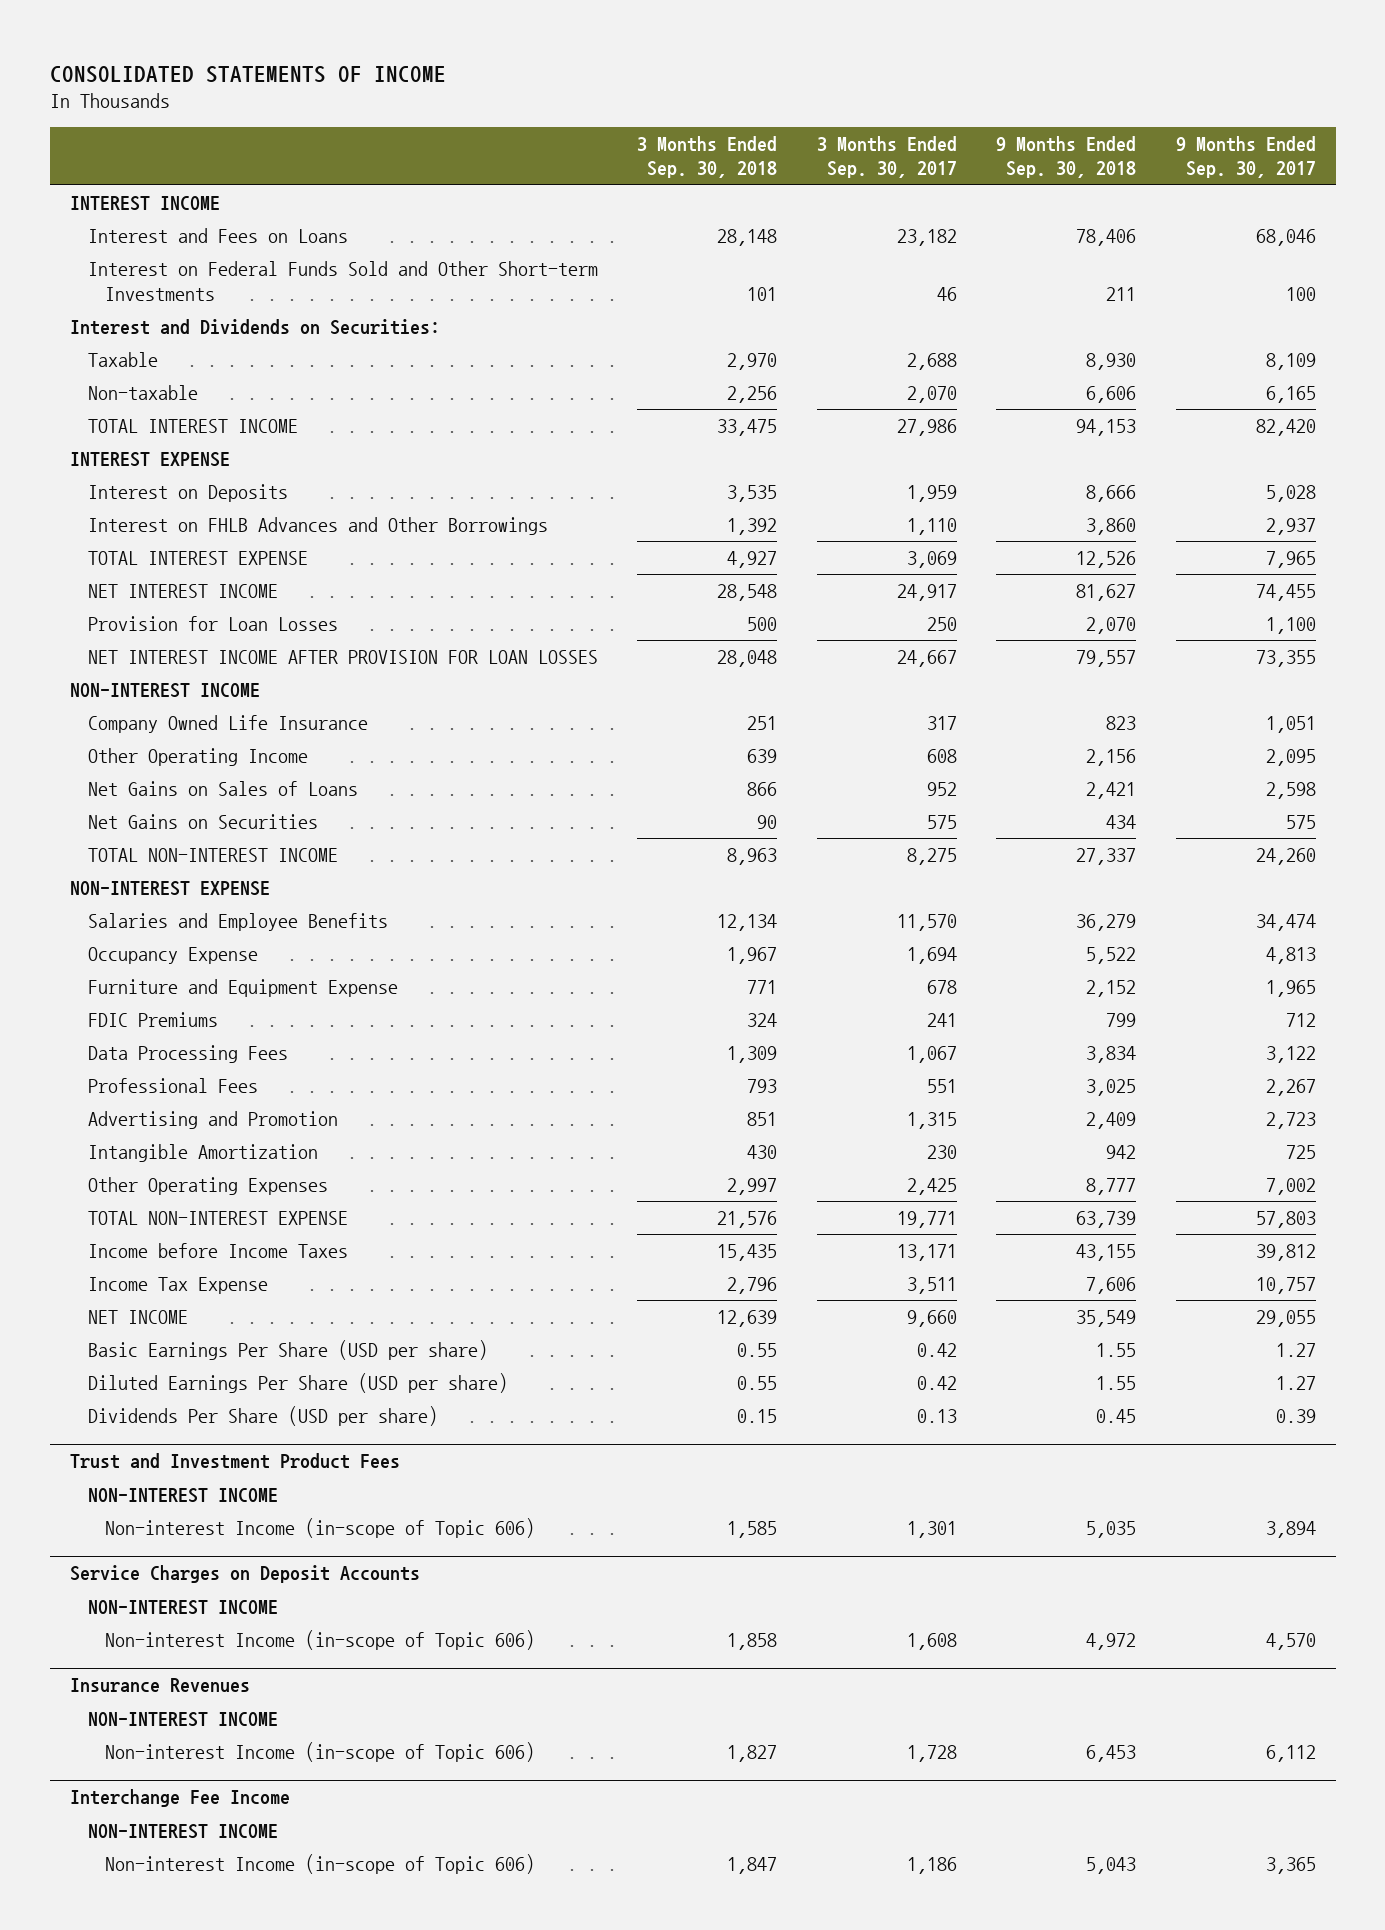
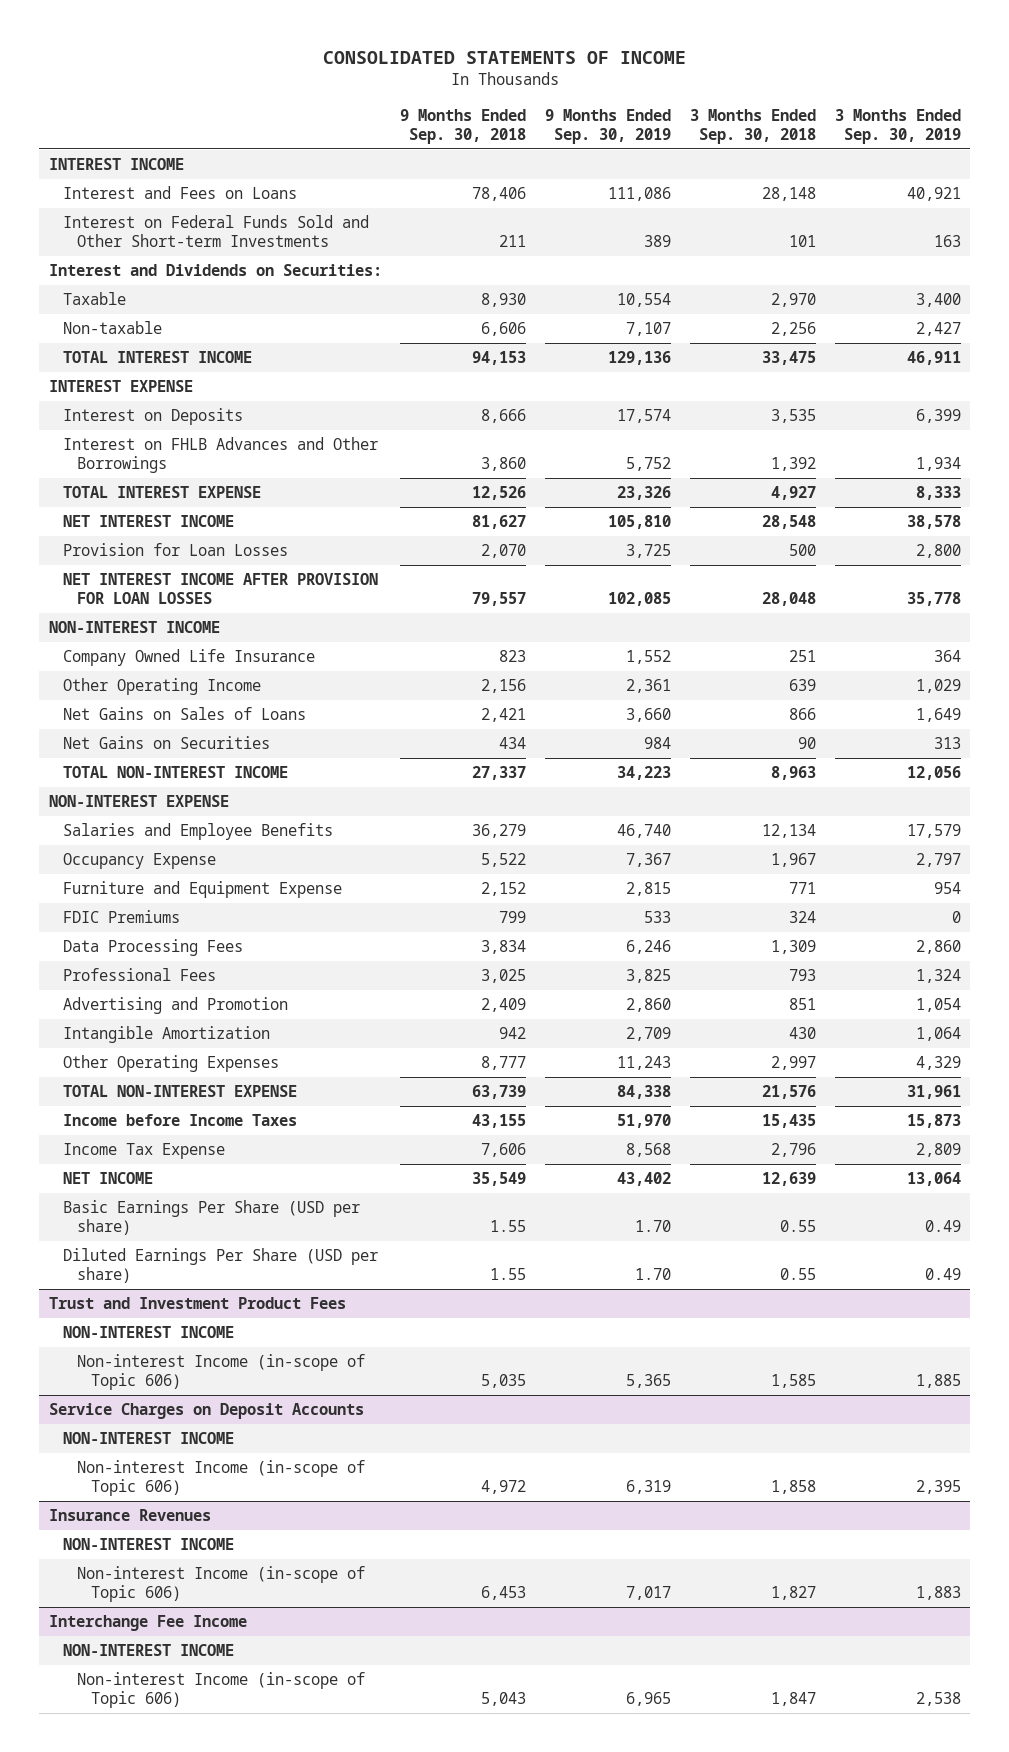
- | 3 Months Ended Sep. 30, 2018 | 3 Months Ended Sep. 30, 2017 | 9 Months Ended Sep. 30, 2018 | 9 Months Ended Sep. 30, 2017
+ | 9 Months Ended Sep. 30, 2018 | 9 Months Ended Sep. 30, 2019 | 3 Months Ended Sep. 30, 2018 | 3 Months Ended Sep. 30, 2019
- Dividends Per Share (USD per share) | 0.15 | 0.13 | 0.45 | 0.39

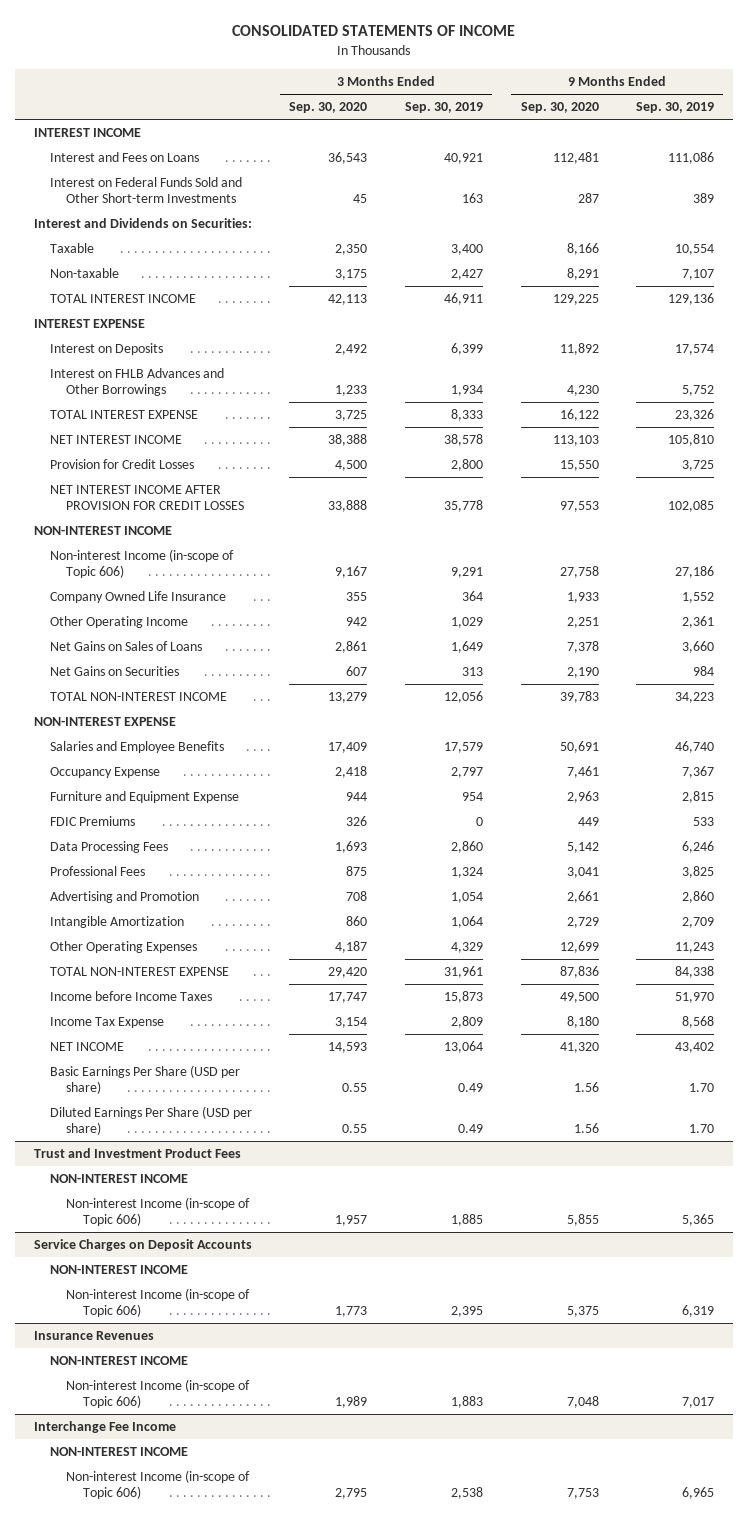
- | 9 Months Ended Sep. 30, 2018 | 9 Months Ended Sep. 30, 2019 | 3 Months Ended Sep. 30, 2018 | 3 Months Ended Sep. 30, 2019
+ | 3 Months Ended Sep. 30, 2020 | 3 Months Ended Sep. 30, 2019 | 9 Months Ended Sep. 30, 2020 | 9 Months Ended Sep. 30, 2019
- Provision for Loan Losses | 2,070 | 3,725 | 500 | 2,800
- NET INTEREST INCOME AFTER PROVISION FOR LOAN LOSSES | 79,557 | 102,085 | 28,048 | 35,778
+ Provision for Credit Losses | 4,500 | 2,800 | 15,550 | 3,725
+ NET INTEREST INCOME AFTER PROVISION FOR CREDIT LOSSES | 33,888 | 35,778 | 97,553 | 102,085
+ Non-interest Income (in-scope of Topic 606) | 9,167 | 9,291 | 27,758 | 27,186

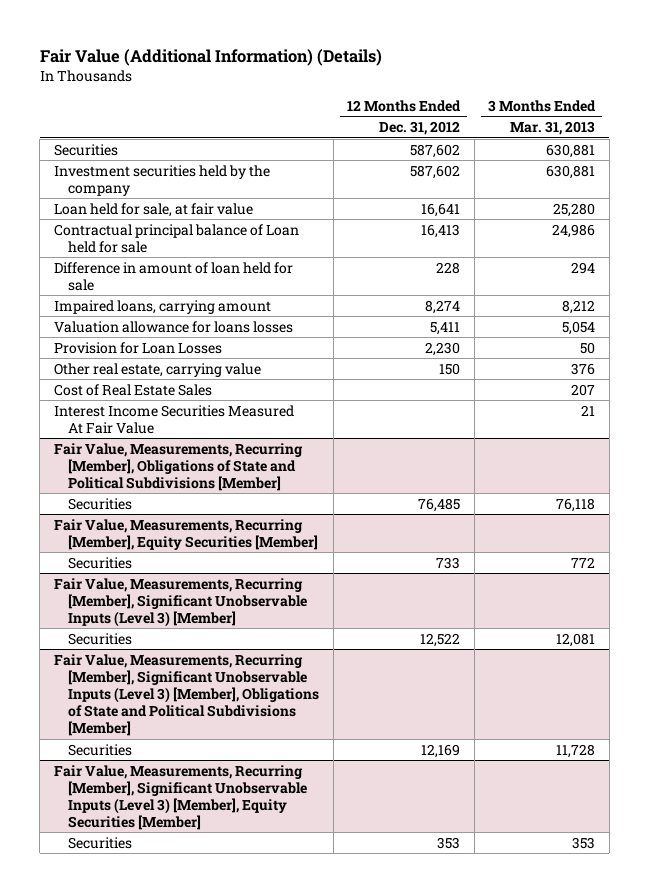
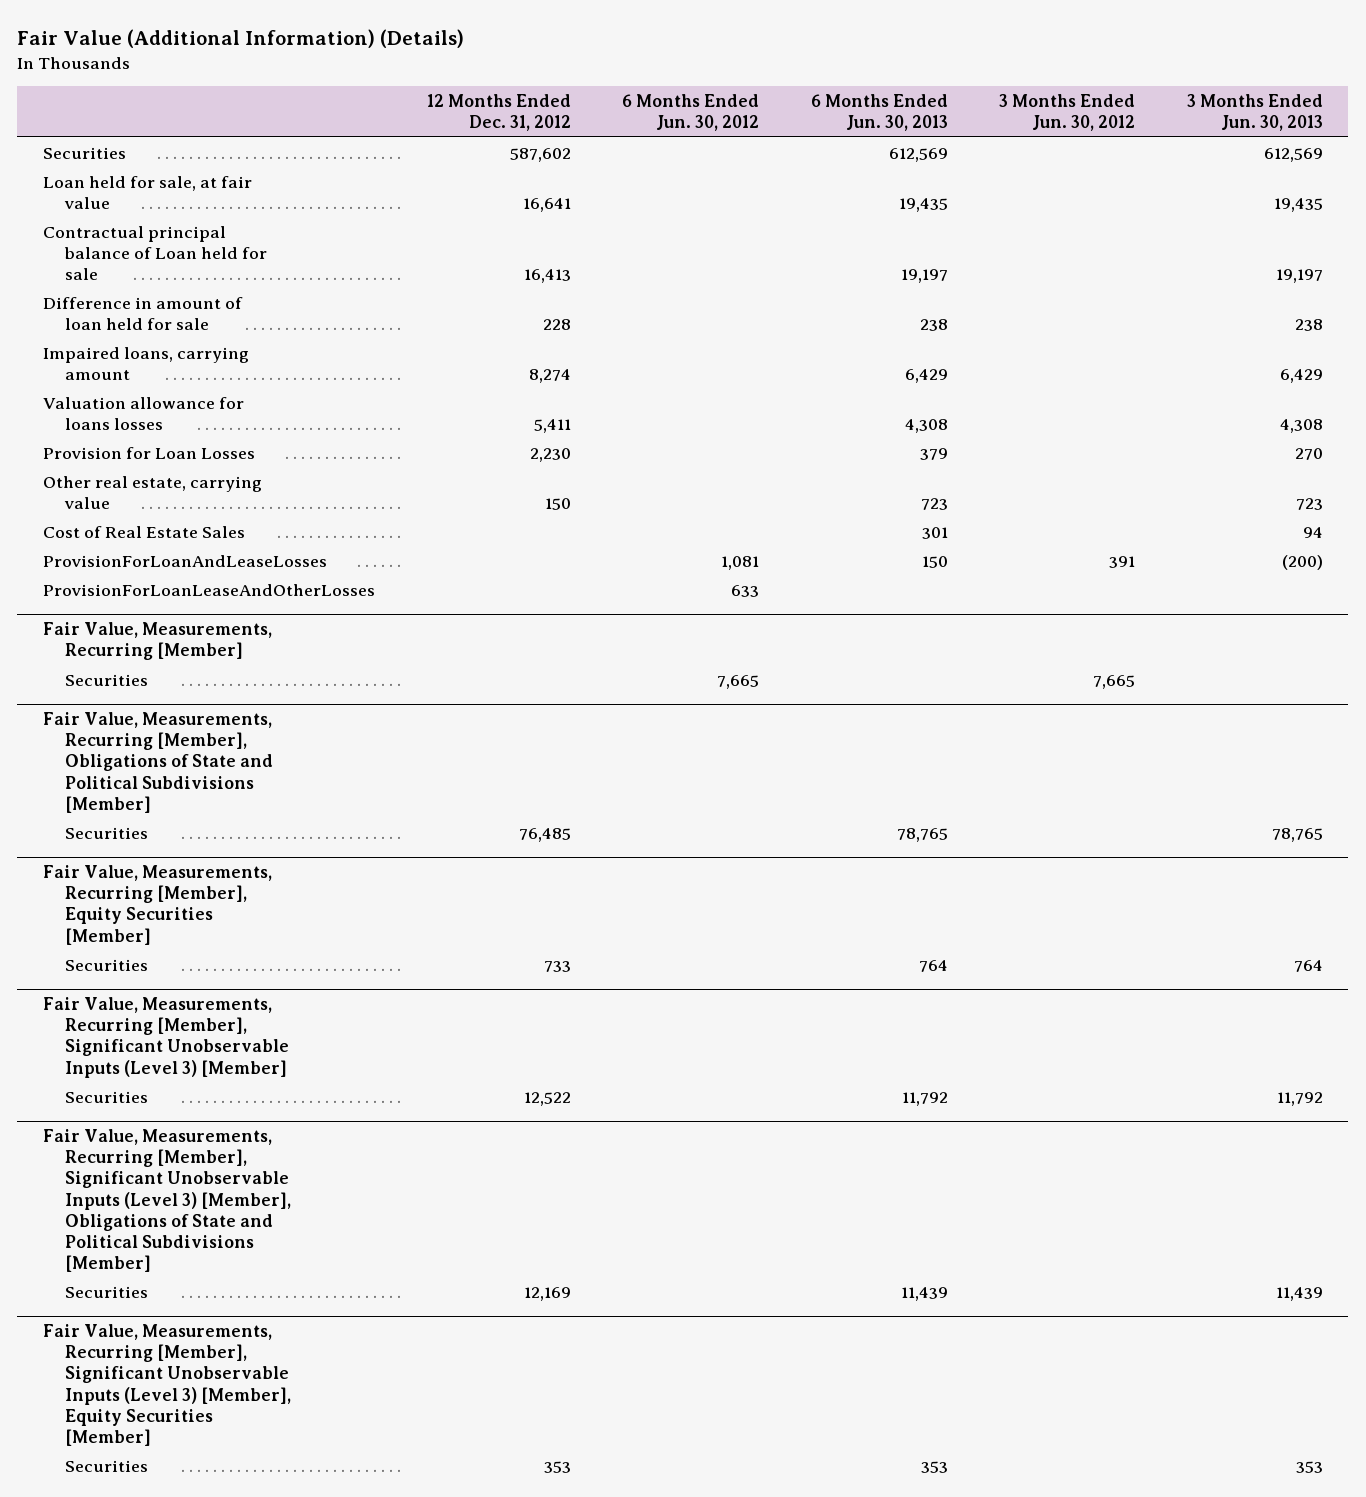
- | 12 Months Ended Dec. 31, 2012 | 3 Months Ended Mar. 31, 2013
+ | 12 Months Ended Dec. 31, 2012 | 6 Months Ended Jun. 30, 2012 | 6 Months Ended Jun. 30, 2013 | 3 Months Ended Jun. 30, 2012 | 3 Months Ended Jun. 30, 2013
- Investment securities held by the company | 587,602 | 630,881
- Interest Income Securities Measured At Fair Value | | 21
+ ProvisionForLoanAndLeaseLosses | | 1,081 | 150 | 391 | (200)
+ ProvisionForLoanLeaseAndOtherLosses | | 633 | | |
+ Fair Value, Measurements, Recurring [Member]
+ Securities | | 7,665 | | 7,665 |

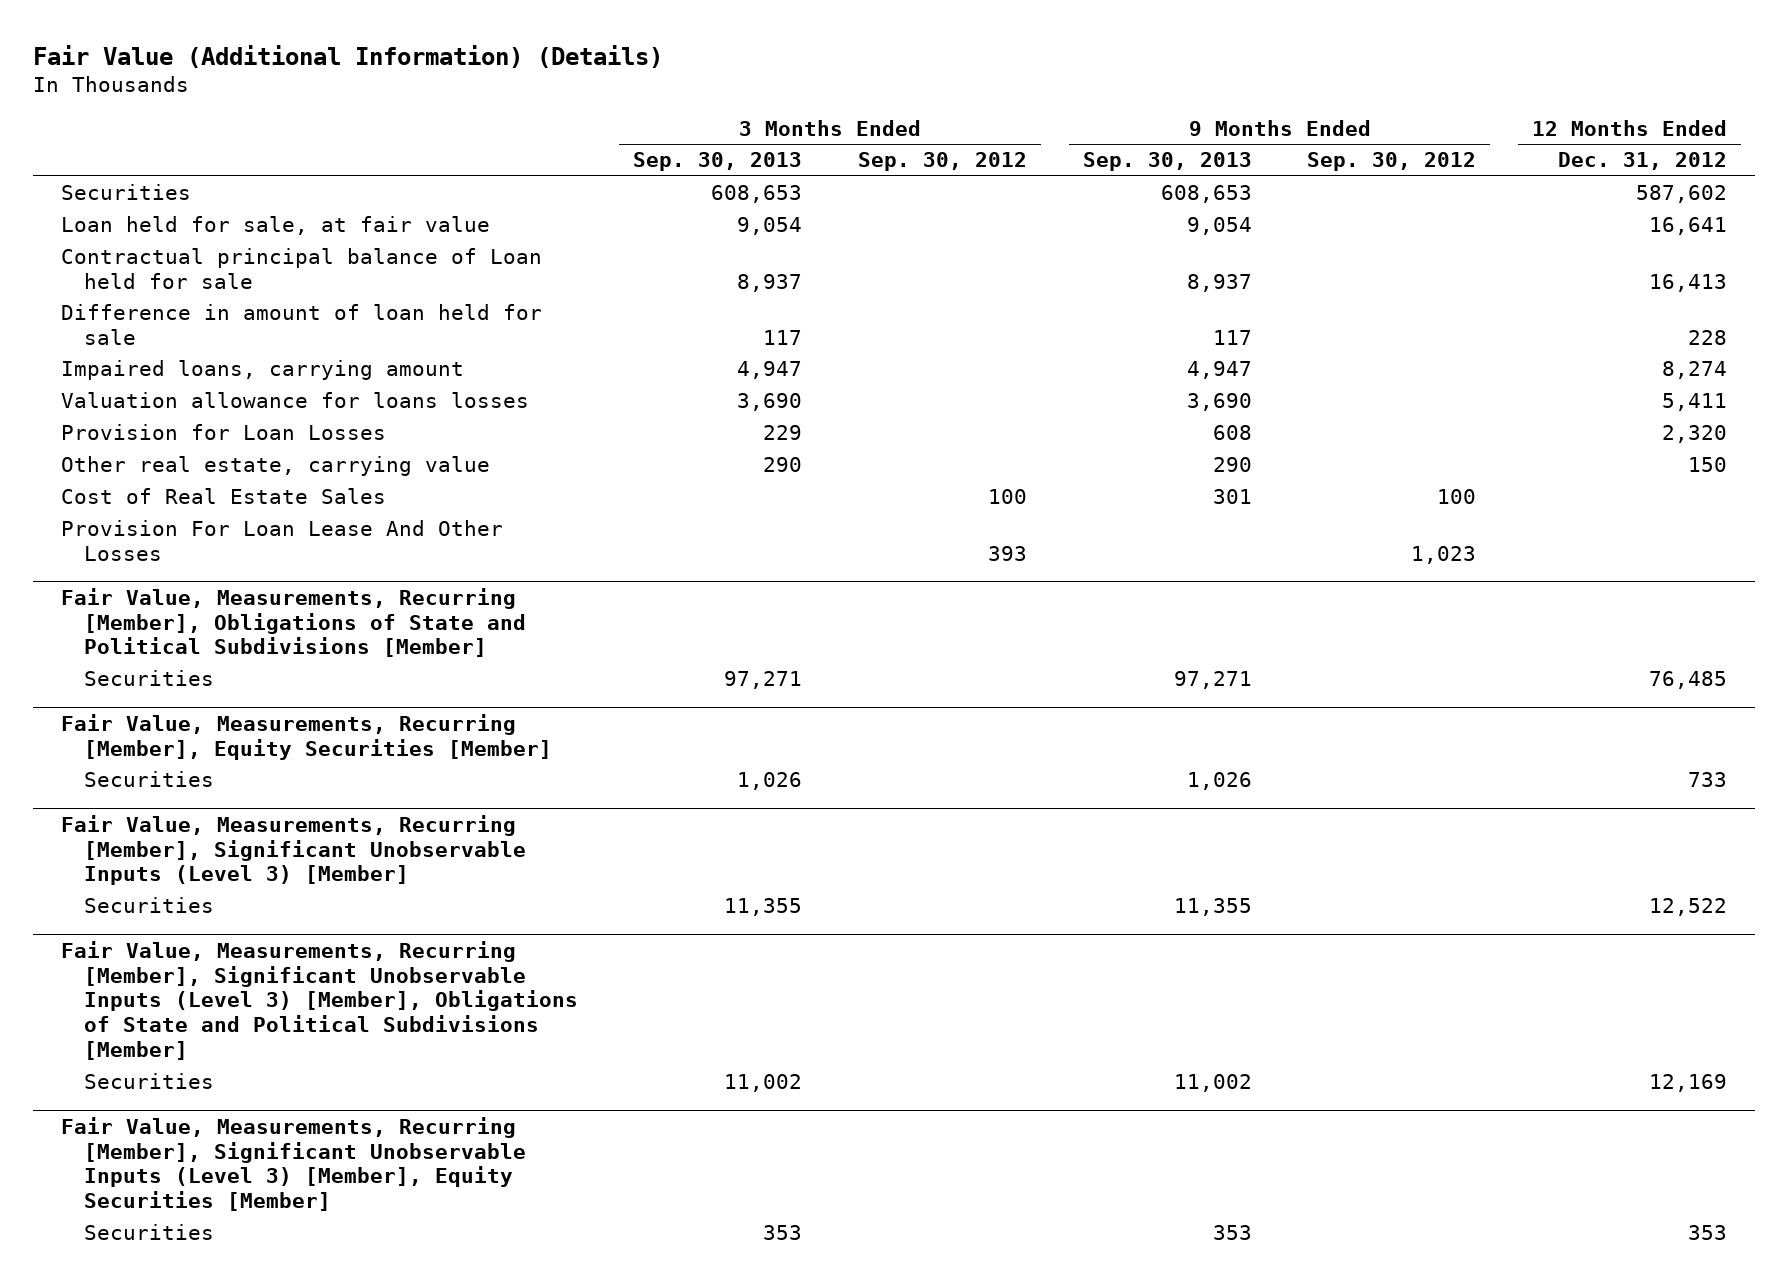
- | 12 Months Ended Dec. 31, 2012 | 6 Months Ended Jun. 30, 2012 | 6 Months Ended Jun. 30, 2013 | 3 Months Ended Jun. 30, 2012 | 3 Months Ended Jun. 30, 2013
+ | 3 Months Ended Sep. 30, 2013 | 3 Months Ended Sep. 30, 2012 | 9 Months Ended Sep. 30, 2013 | 9 Months Ended Sep. 30, 2012 | 12 Months Ended Dec. 31, 2012
- Provision for Loan Losses | 2,230 | | 379 | | 270
+ Provision for Loan Losses | 229 | | 608 | | 2,320
- ProvisionForLoanAndLeaseLosses | | 1,081 | 150 | 391 | (200)
- ProvisionForLoanLeaseAndOtherLosses | | 633 | | |
- Fair Value, Measurements, Recurring [Member]
- Securities | | 7,665 | | 7,665 |
+ Provision For Loan Lease And Other Losses | | 393 | | 1,023 |

